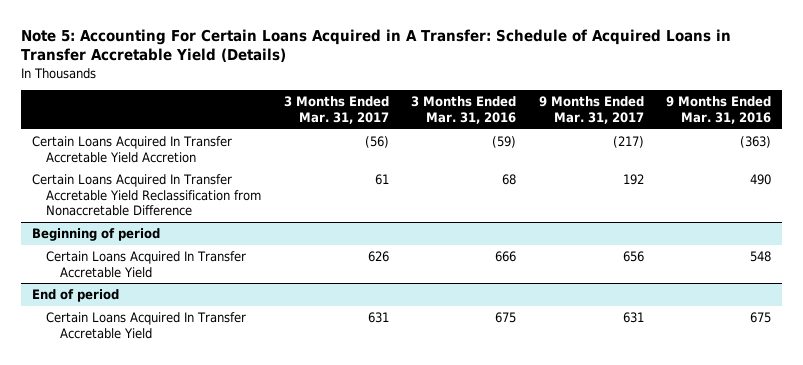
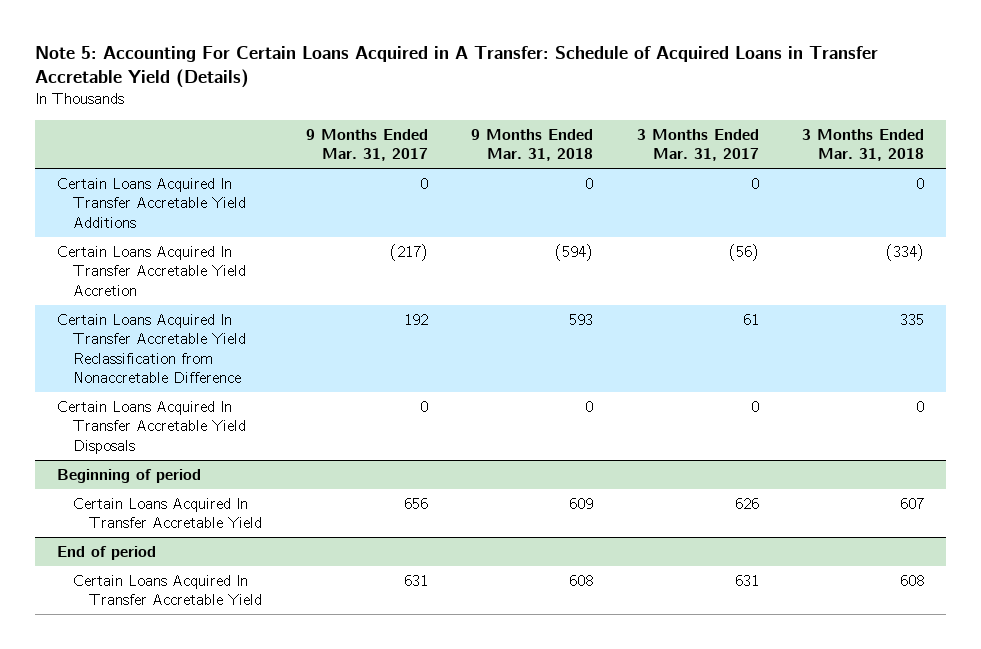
- | 3 Months Ended Mar. 31, 2017 | 3 Months Ended Mar. 31, 2016 | 9 Months Ended Mar. 31, 2017 | 9 Months Ended Mar. 31, 2016
+ | 9 Months Ended Mar. 31, 2017 | 9 Months Ended Mar. 31, 2018 | 3 Months Ended Mar. 31, 2017 | 3 Months Ended Mar. 31, 2018
+ Certain Loans Acquired In Transfer Accretable Yield Additions | 0 | 0 | 0 | 0
+ Certain Loans Acquired In Transfer Accretable Yield Disposals | 0 | 0 | 0 | 0

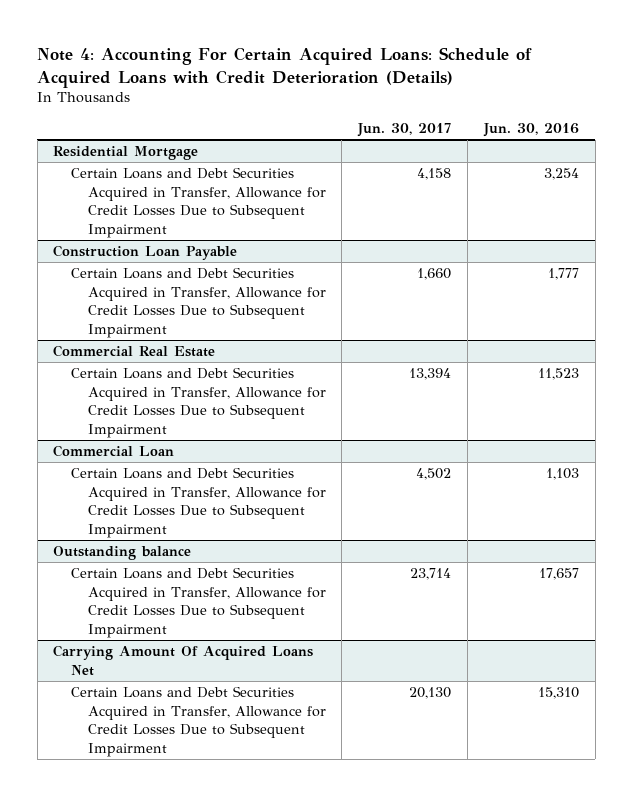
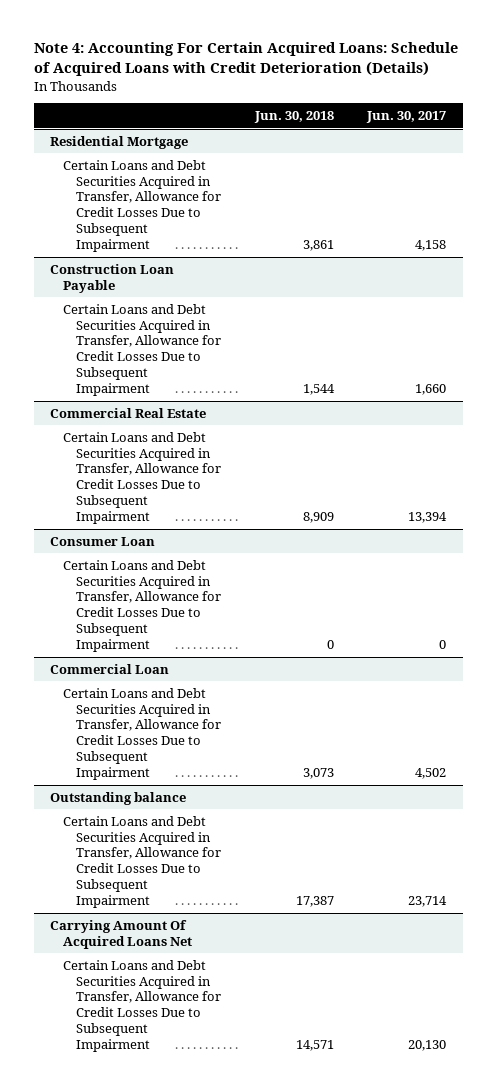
- | Jun. 30, 2017 | Jun. 30, 2016
+ | Jun. 30, 2018 | Jun. 30, 2017
+ Consumer Loan
+ Certain Loans and Debt Securities Acquired in Transfer, Allowance for Credit Losses Due to Subsequent Impairment | 0 | 0

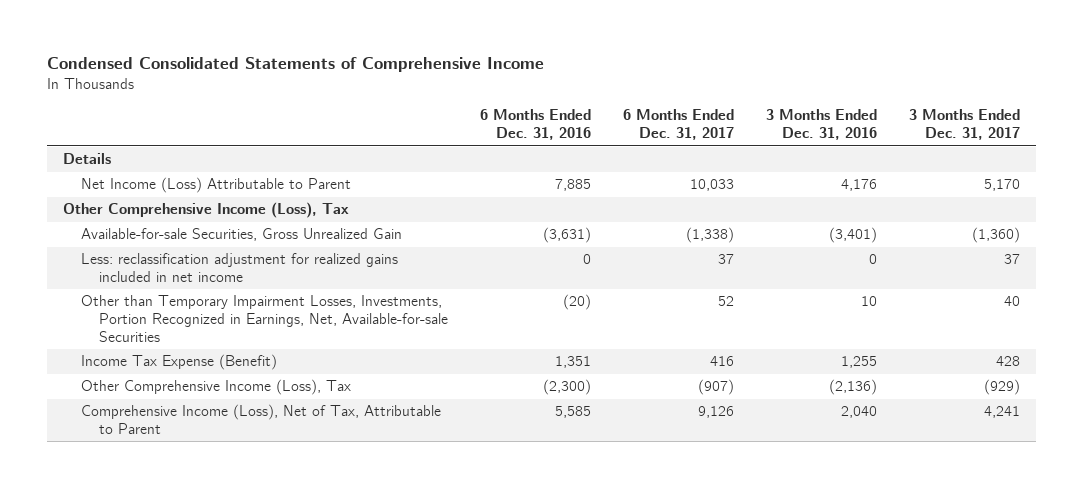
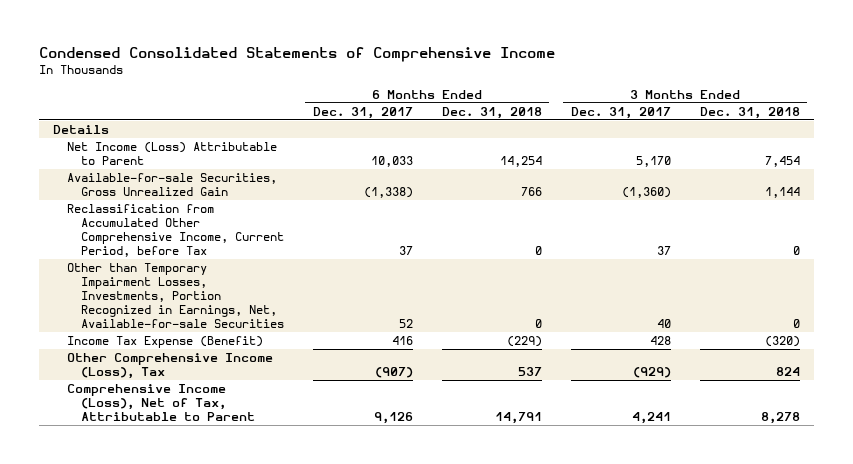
- | 6 Months Ended Dec. 31, 2016 | 6 Months Ended Dec. 31, 2017 | 3 Months Ended Dec. 31, 2016 | 3 Months Ended Dec. 31, 2017
+ | 6 Months Ended Dec. 31, 2017 | 6 Months Ended Dec. 31, 2018 | 3 Months Ended Dec. 31, 2017 | 3 Months Ended Dec. 31, 2018
- Other Comprehensive Income (Loss), Tax
- Less: reclassification adjustment for realized gains included in net income | 0 | 37 | 0 | 37
+ Reclassification from Accumulated Other Comprehensive Income, Current Period, before Tax | 37 | 0 | 37 | 0

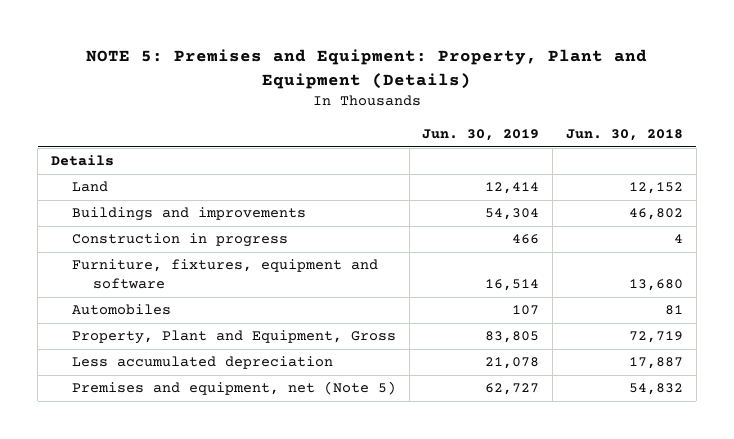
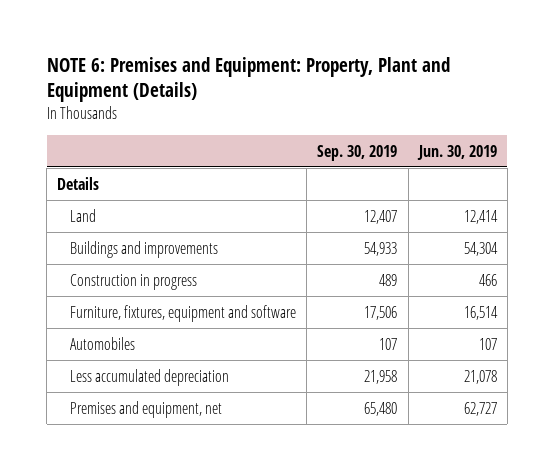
- NOTE 5: Premises and Equipment: Property, Plant and Equipment (Details)
+ NOTE 6: Premises and Equipment: Property, Plant and Equipment (Details)
- | Jun. 30, 2019 | Jun. 30, 2018
+ | Sep. 30, 2019 | Jun. 30, 2019
- Property, Plant and Equipment, Gross | 83,805 | 72,719
- Premises and equipment, net (Note 5) | 62,727 | 54,832
+ Premises and equipment, net | 65,480 | 62,727

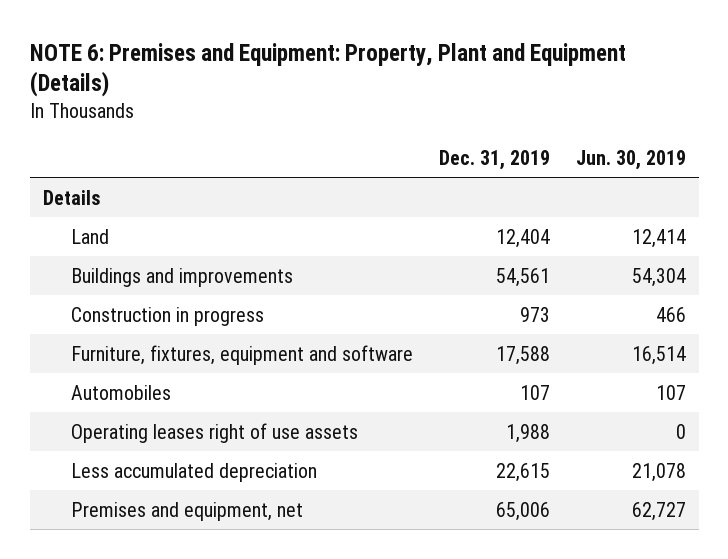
- | Sep. 30, 2019 | Jun. 30, 2019
+ | Dec. 31, 2019 | Jun. 30, 2019
+ Operating leases right of use assets | 1,988 | 0

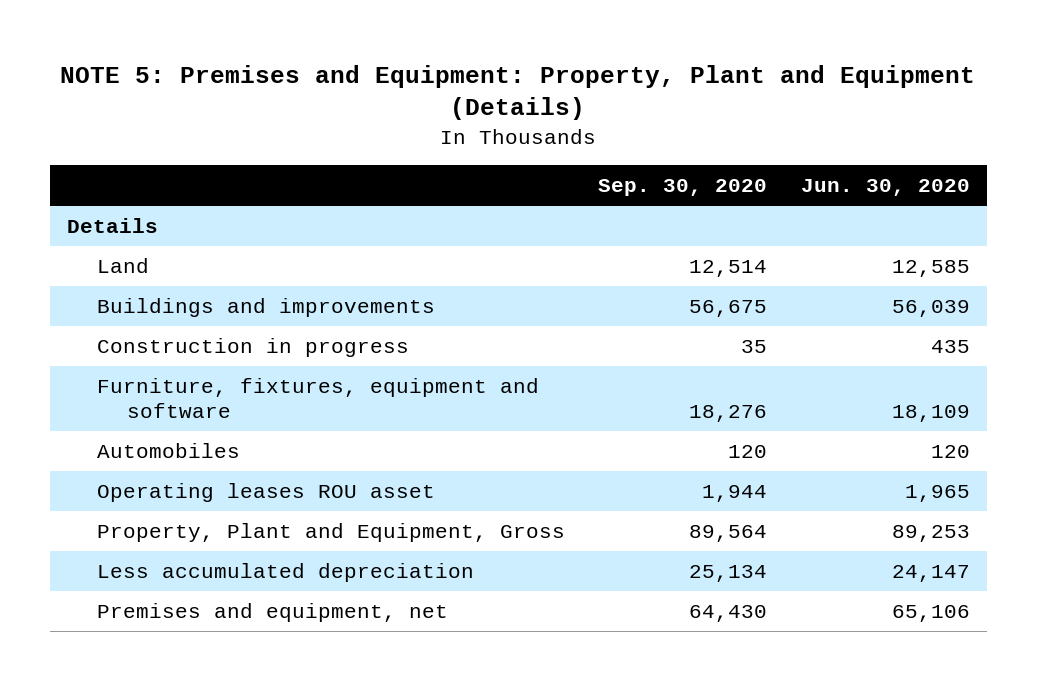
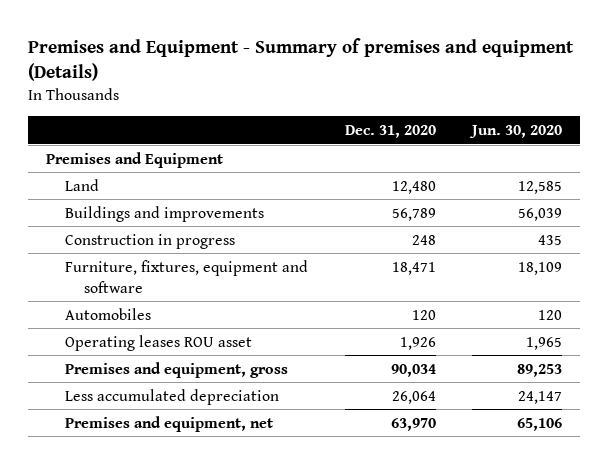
- NOTE 5: Premises and Equipment: Property, Plant and Equipment (Details)
+ Premises and Equipment - Summary of premises and equipment (Details)
- | Sep. 30, 2020 | Jun. 30, 2020
+ | Dec. 31, 2020 | Jun. 30, 2020
- Details
+ Premises and Equipment
- Property, Plant and Equipment, Gross | 89,564 | 89,253
+ Premises and equipment, gross | 90,034 | 89,253

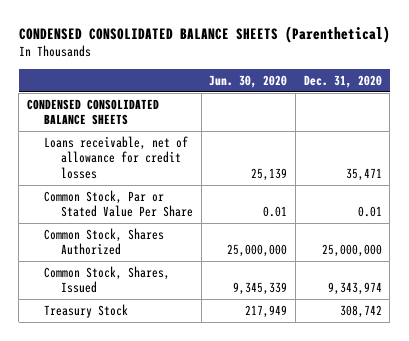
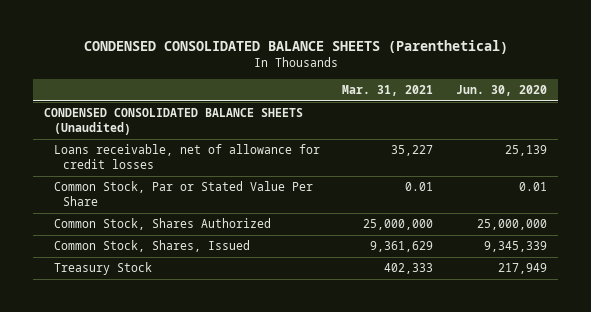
- | Jun. 30, 2020 | Dec. 31, 2020
+ | Mar. 31, 2021 | Jun. 30, 2020
- CONDENSED CONSOLIDATED BALANCE SHEETS
+ CONDENSED CONSOLIDATED BALANCE SHEETS (Unaudited)

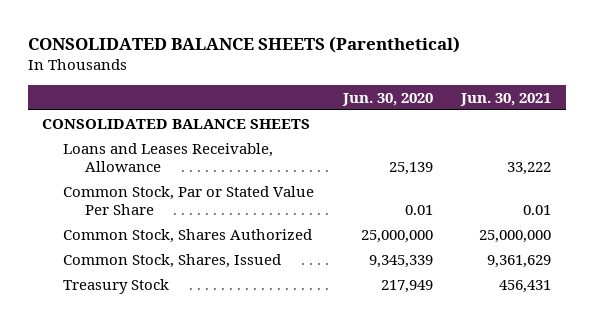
- CONDENSED CONSOLIDATED BALANCE SHEETS (Parenthetical)
+ CONSOLIDATED BALANCE SHEETS (Parenthetical)
- | Mar. 31, 2021 | Jun. 30, 2020
+ | Jun. 30, 2020 | Jun. 30, 2021
- CONDENSED CONSOLIDATED BALANCE SHEETS (Unaudited)
- Loans receivable, net of allowance for credit losses | 35,227 | 25,139
+ CONSOLIDATED BALANCE SHEETS
+ Loans and Leases Receivable, Allowance | 25,139 | 33,222

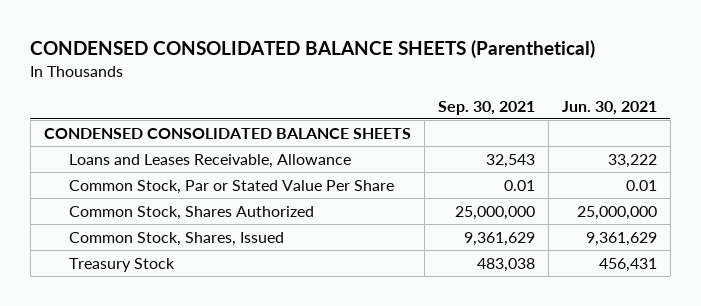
- CONSOLIDATED BALANCE SHEETS (Parenthetical)
+ CONDENSED CONSOLIDATED BALANCE SHEETS (Parenthetical)
- | Jun. 30, 2020 | Jun. 30, 2021
+ | Sep. 30, 2021 | Jun. 30, 2021
- CONSOLIDATED BALANCE SHEETS
+ CONDENSED CONSOLIDATED BALANCE SHEETS

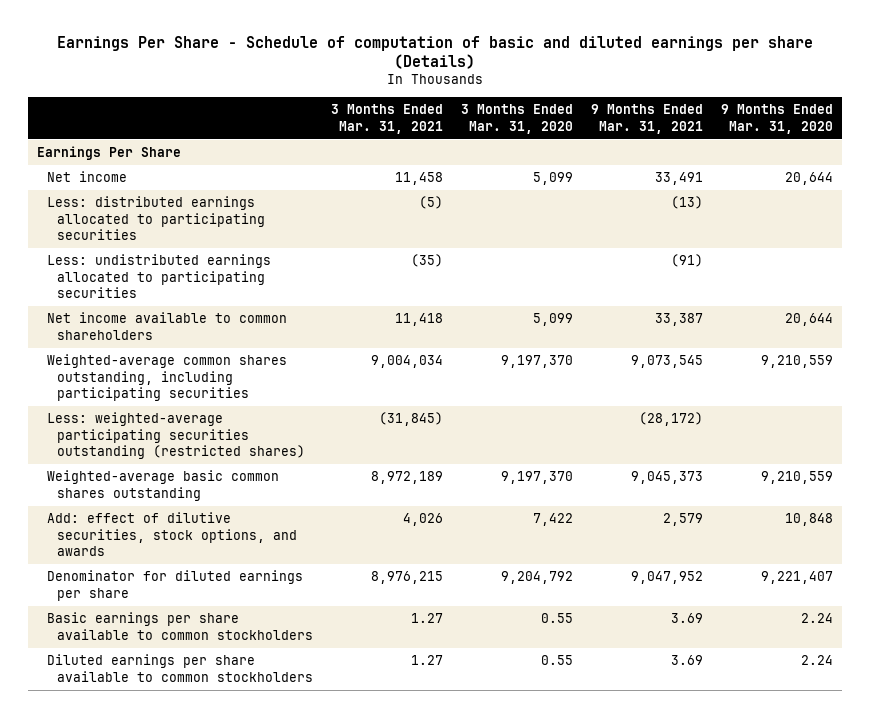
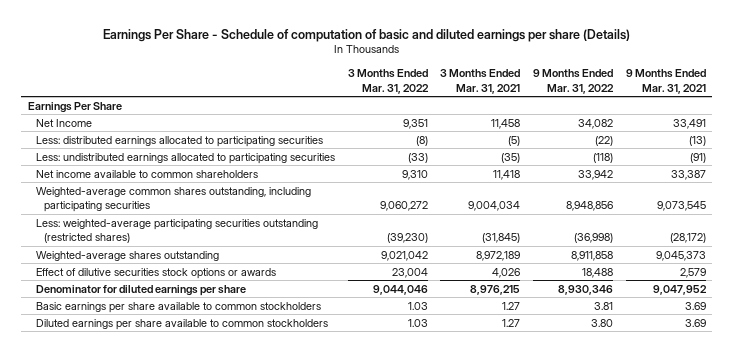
- | 3 Months Ended Mar. 31, 2021 | 3 Months Ended Mar. 31, 2020 | 9 Months Ended Mar. 31, 2021 | 9 Months Ended Mar. 31, 2020
+ | 3 Months Ended Mar. 31, 2022 | 3 Months Ended Mar. 31, 2021 | 9 Months Ended Mar. 31, 2022 | 9 Months Ended Mar. 31, 2021
- Net income | 11,458 | 5,099 | 33,491 | 20,644
+ Net Income | 9,351 | 11,458 | 34,082 | 33,491
- Weighted-average basic common shares outstanding | 8,972,189 | 9,197,370 | 9,045,373 | 9,210,559
- Add: effect of dilutive securities, stock options, and awards | 4,026 | 7,422 | 2,579 | 10,848
+ Weighted-average shares outstanding | 9,021,042 | 8,972,189 | 8,911,858 | 9,045,373
+ Effect of dilutive securities stock options or awards | 23,004 | 4,026 | 18,488 | 2,579

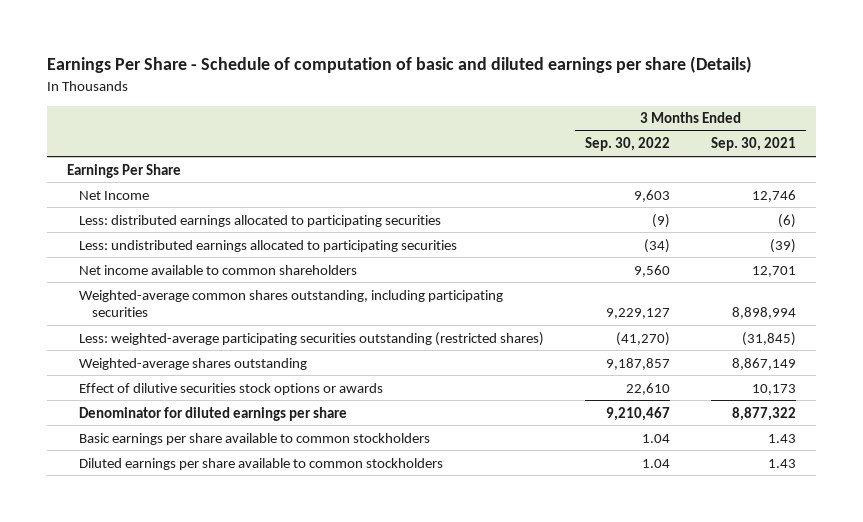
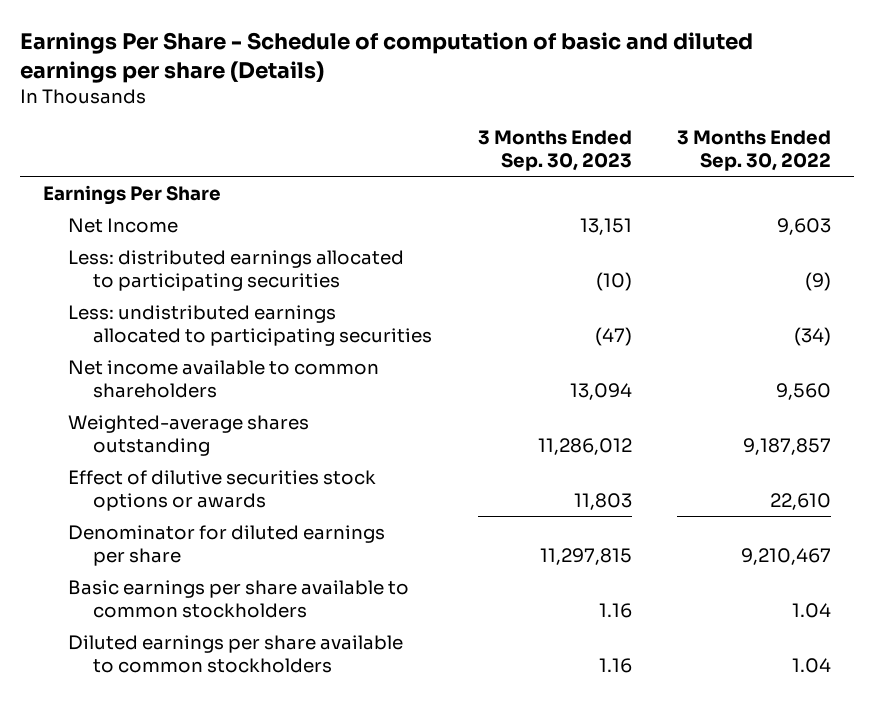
- | 3 Months Ended Sep. 30, 2022 | 3 Months Ended Sep. 30, 2021
+ | 3 Months Ended Sep. 30, 2023 | 3 Months Ended Sep. 30, 2022
- Weighted-average common shares outstanding, including participating securities | 9,229,127 | 8,898,994
- Less: weighted-average participating securities outstanding (restricted shares) | (41,270) | (31,845)

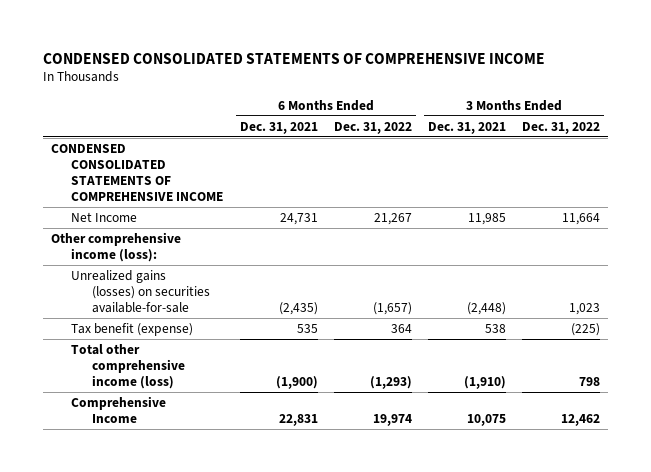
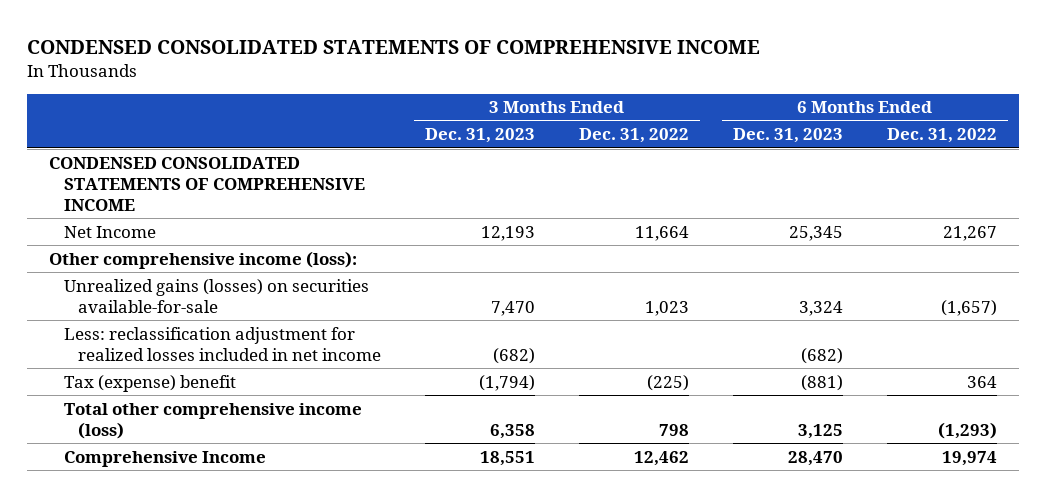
- | 6 Months Ended Dec. 31, 2021 | 6 Months Ended Dec. 31, 2022 | 3 Months Ended Dec. 31, 2021 | 3 Months Ended Dec. 31, 2022
+ | 3 Months Ended Dec. 31, 2023 | 3 Months Ended Dec. 31, 2022 | 6 Months Ended Dec. 31, 2023 | 6 Months Ended Dec. 31, 2022
- Tax benefit (expense) | 535 | 364 | 538 | (225)
+ Less: reclassification adjustment for realized losses included in net income | (682) | | (682) |
+ Tax (expense) benefit | (1,794) | (225) | (881) | 364

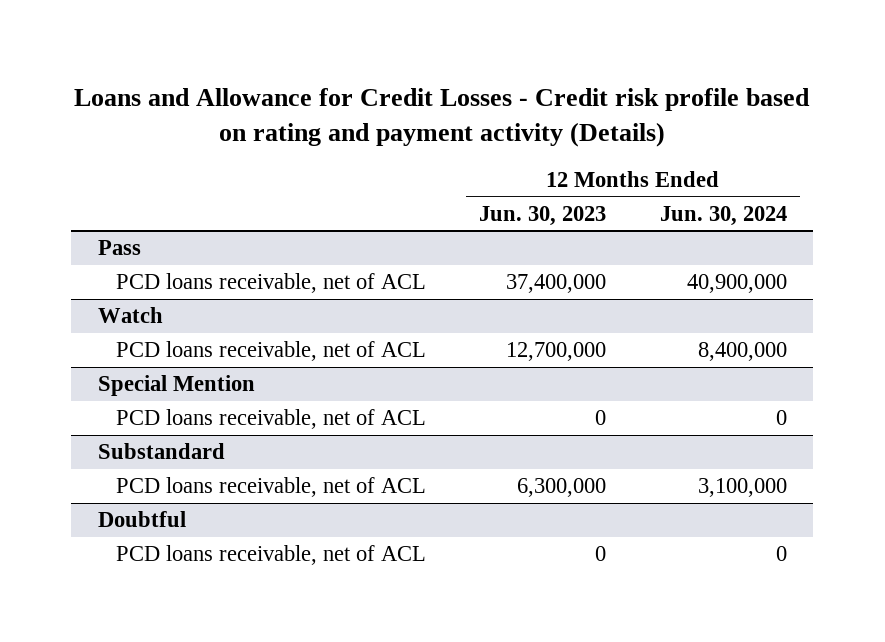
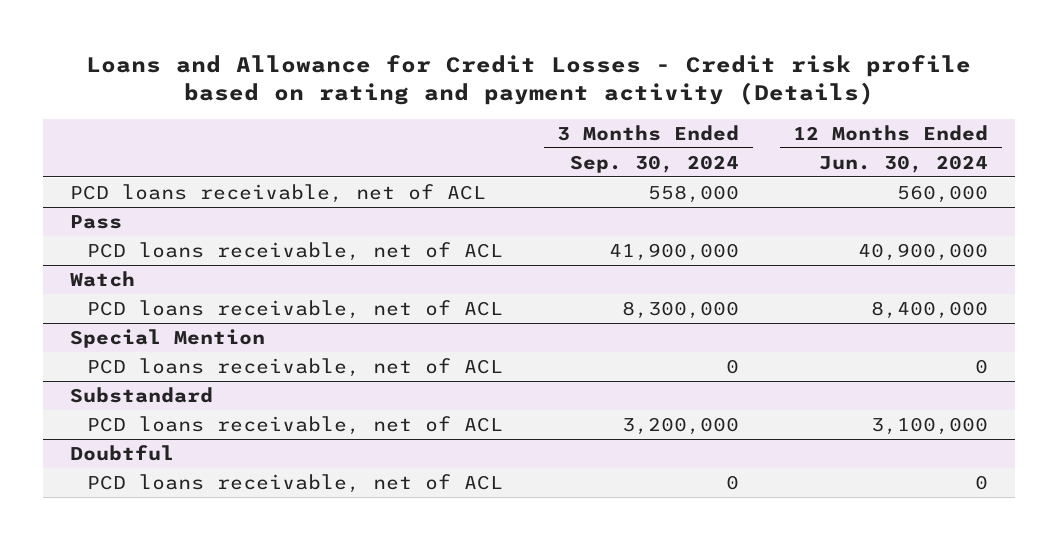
- | 12 Months Ended Jun. 30, 2023 | 12 Months Ended Jun. 30, 2024
+ | 3 Months Ended Sep. 30, 2024 | 12 Months Ended Jun. 30, 2024
+ PCD loans receivable, net of ACL | 558,000 | 560,000

